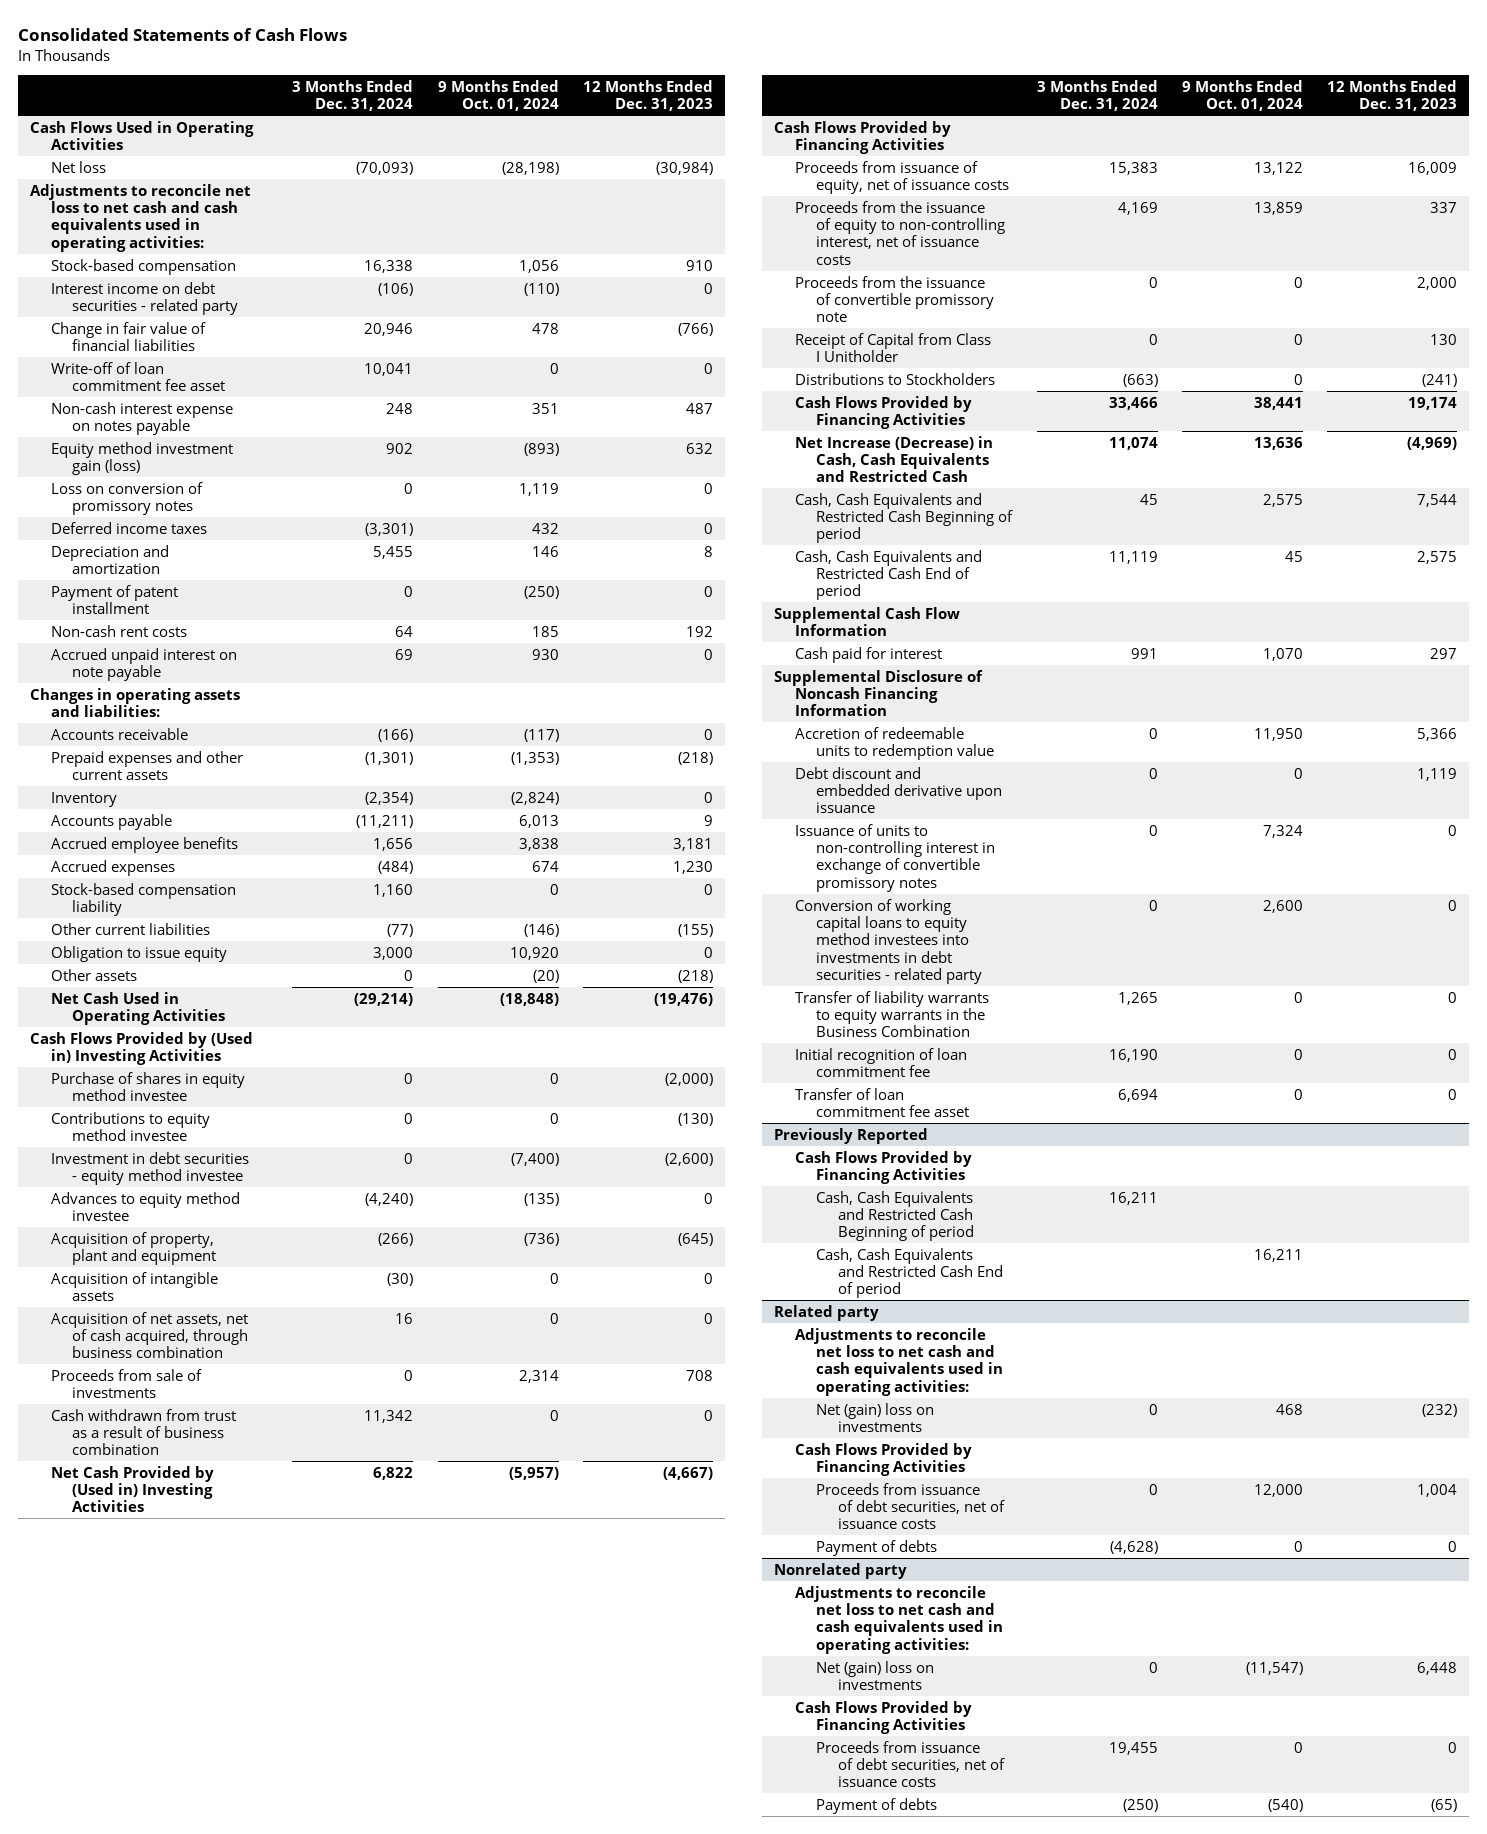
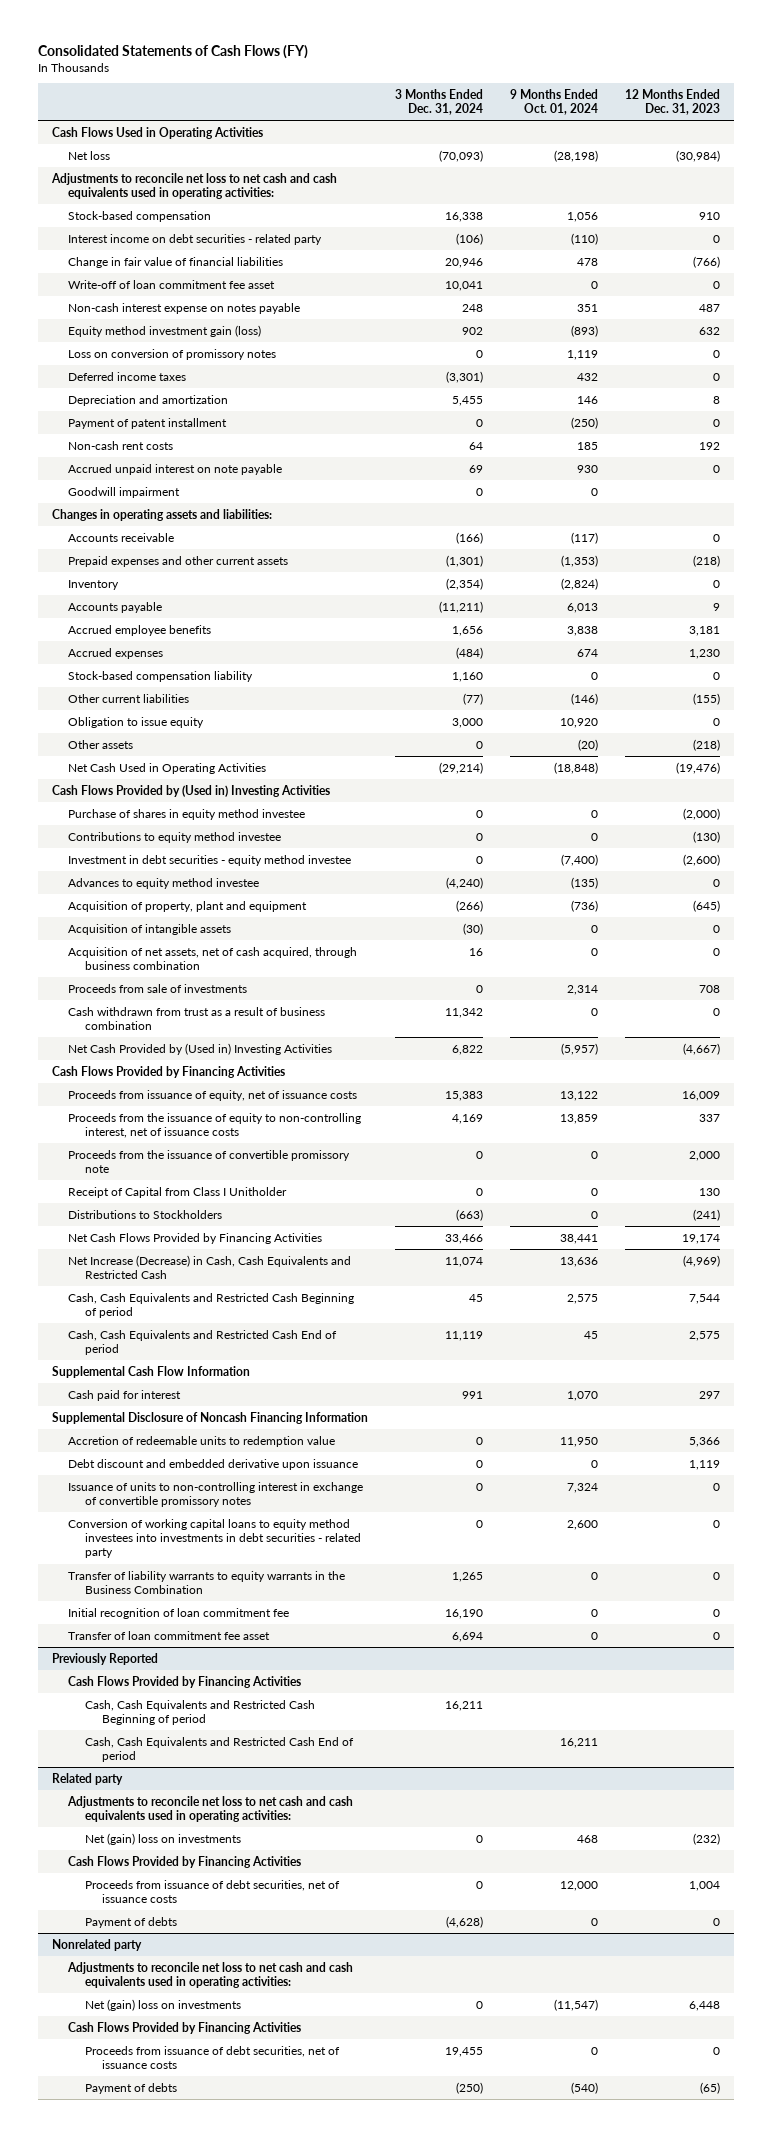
- Consolidated Statements of Cash Flows
+ Consolidated Statements of Cash Flows (FY)
+ Goodwill impairment | 0 | 0 |
- Cash Flows Provided by Financing Activities | 33,466 | 38,441 | 19,174
+ Net Cash Flows Provided by Financing Activities | 33,466 | 38,441 | 19,174

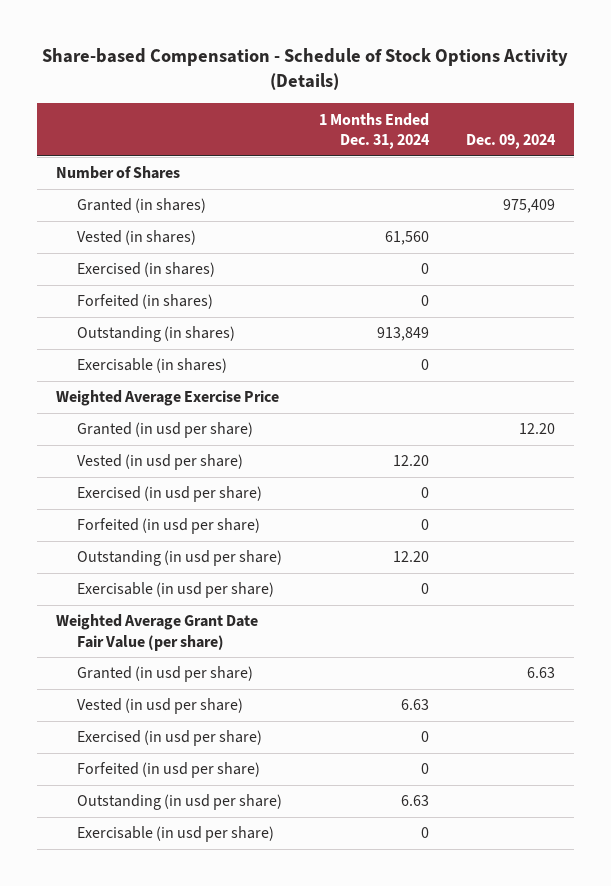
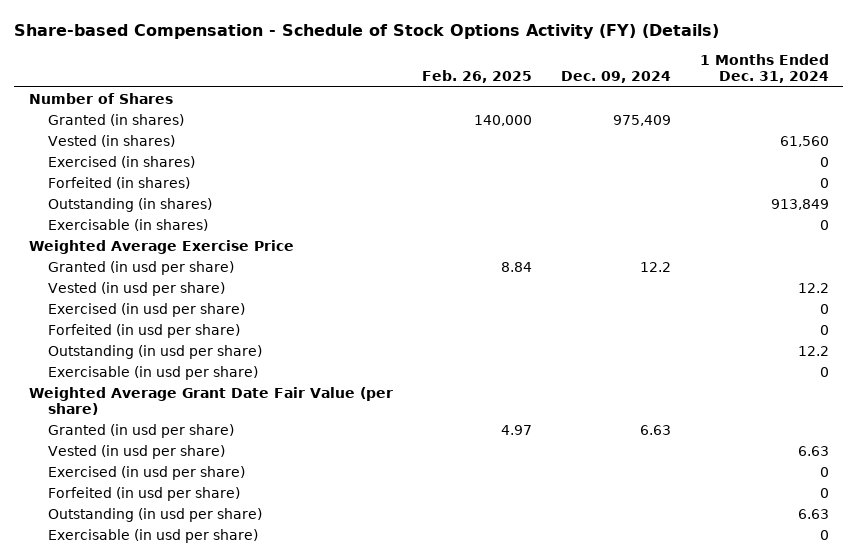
- Share-based Compensation - Schedule of Stock Options Activity (Details)
+ Share-based Compensation - Schedule of Stock Options Activity (FY) (Details)
- | 1 Months Ended Dec. 31, 2024 | Dec. 09, 2024
+ | Feb. 26, 2025 | Dec. 09, 2024 | 1 Months Ended Dec. 31, 2024
- Granted (in usd per share) | | 12.20
- Vested (in usd per share) | 12.20 |
+ Granted (in usd per share) | 8.84 | 12.2 |
+ Vested (in usd per share) | | | 12.2
- Outstanding (in usd per share) | 12.20 |
+ Outstanding (in usd per share) | | | 12.2

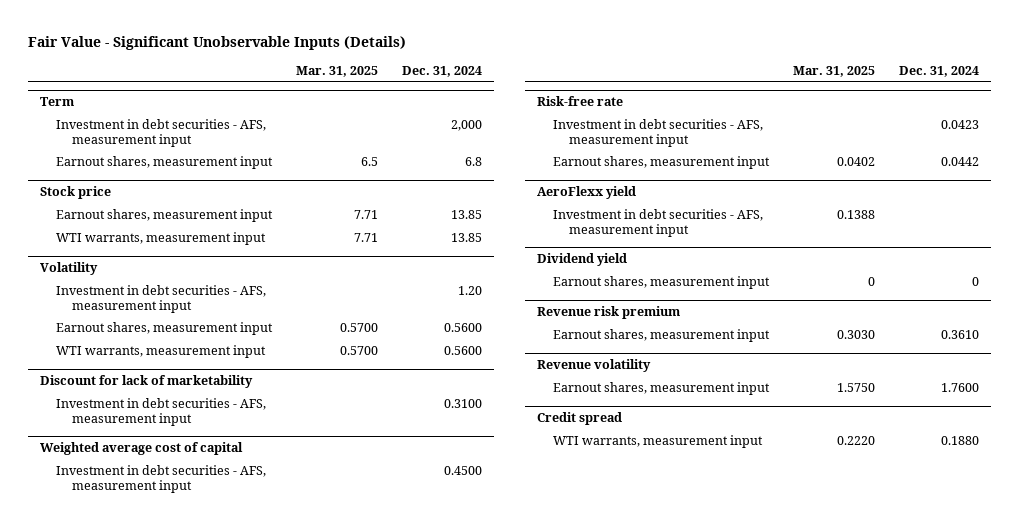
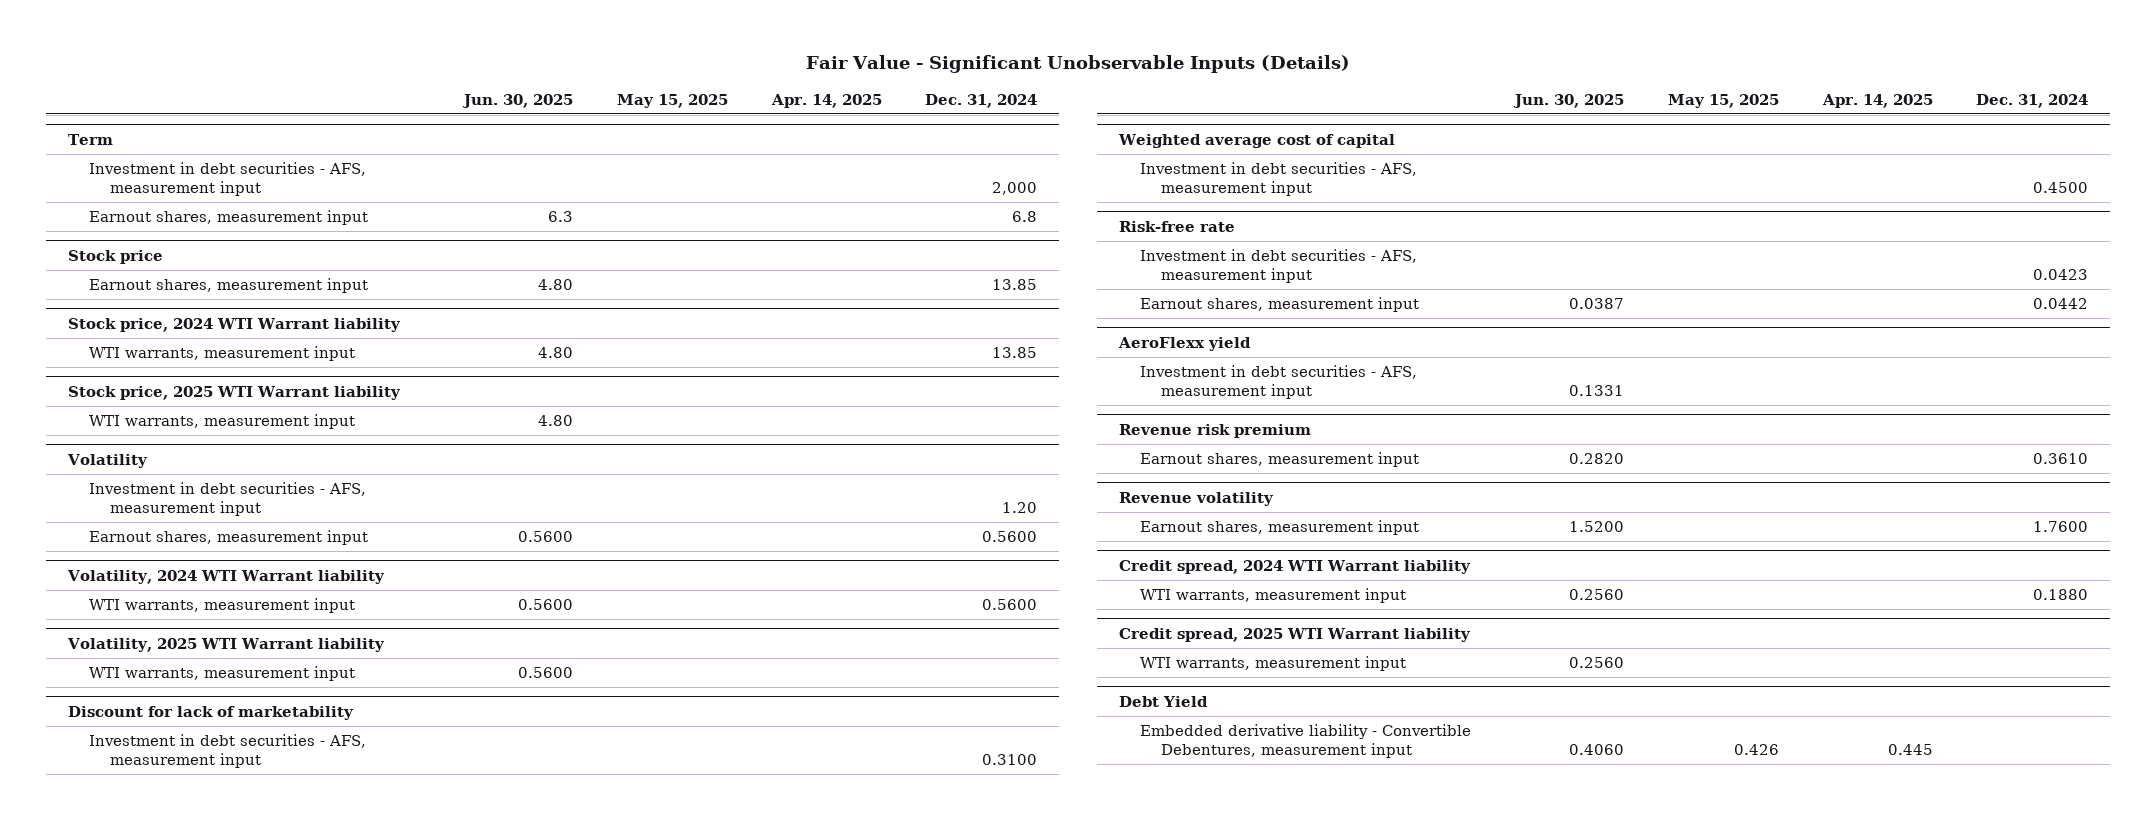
- | Mar. 31, 2025 | Dec. 31, 2024
+ | Jun. 30, 2025 | May 15, 2025 | Apr. 14, 2025 | Dec. 31, 2024
+ Stock price, 2024 WTI Warrant liability
+ Stock price, 2025 WTI Warrant liability
+ WTI warrants, measurement input | 4.80 | | |
+ Volatility, 2024 WTI Warrant liability
+ Volatility, 2025 WTI Warrant liability
+ WTI warrants, measurement input | 0.5600 | | |
- Dividend yield
- Earnout shares, measurement input | 0 | 0
- Credit spread
+ Credit spread, 2024 WTI Warrant liability
+ Credit spread, 2025 WTI Warrant liability
+ WTI warrants, measurement input | 0.2560 | | |
+ Debt Yield
+ Embedded derivative liability - Convertible Debentures, measurement input | 0.4060 | 0.426 | 0.445 |

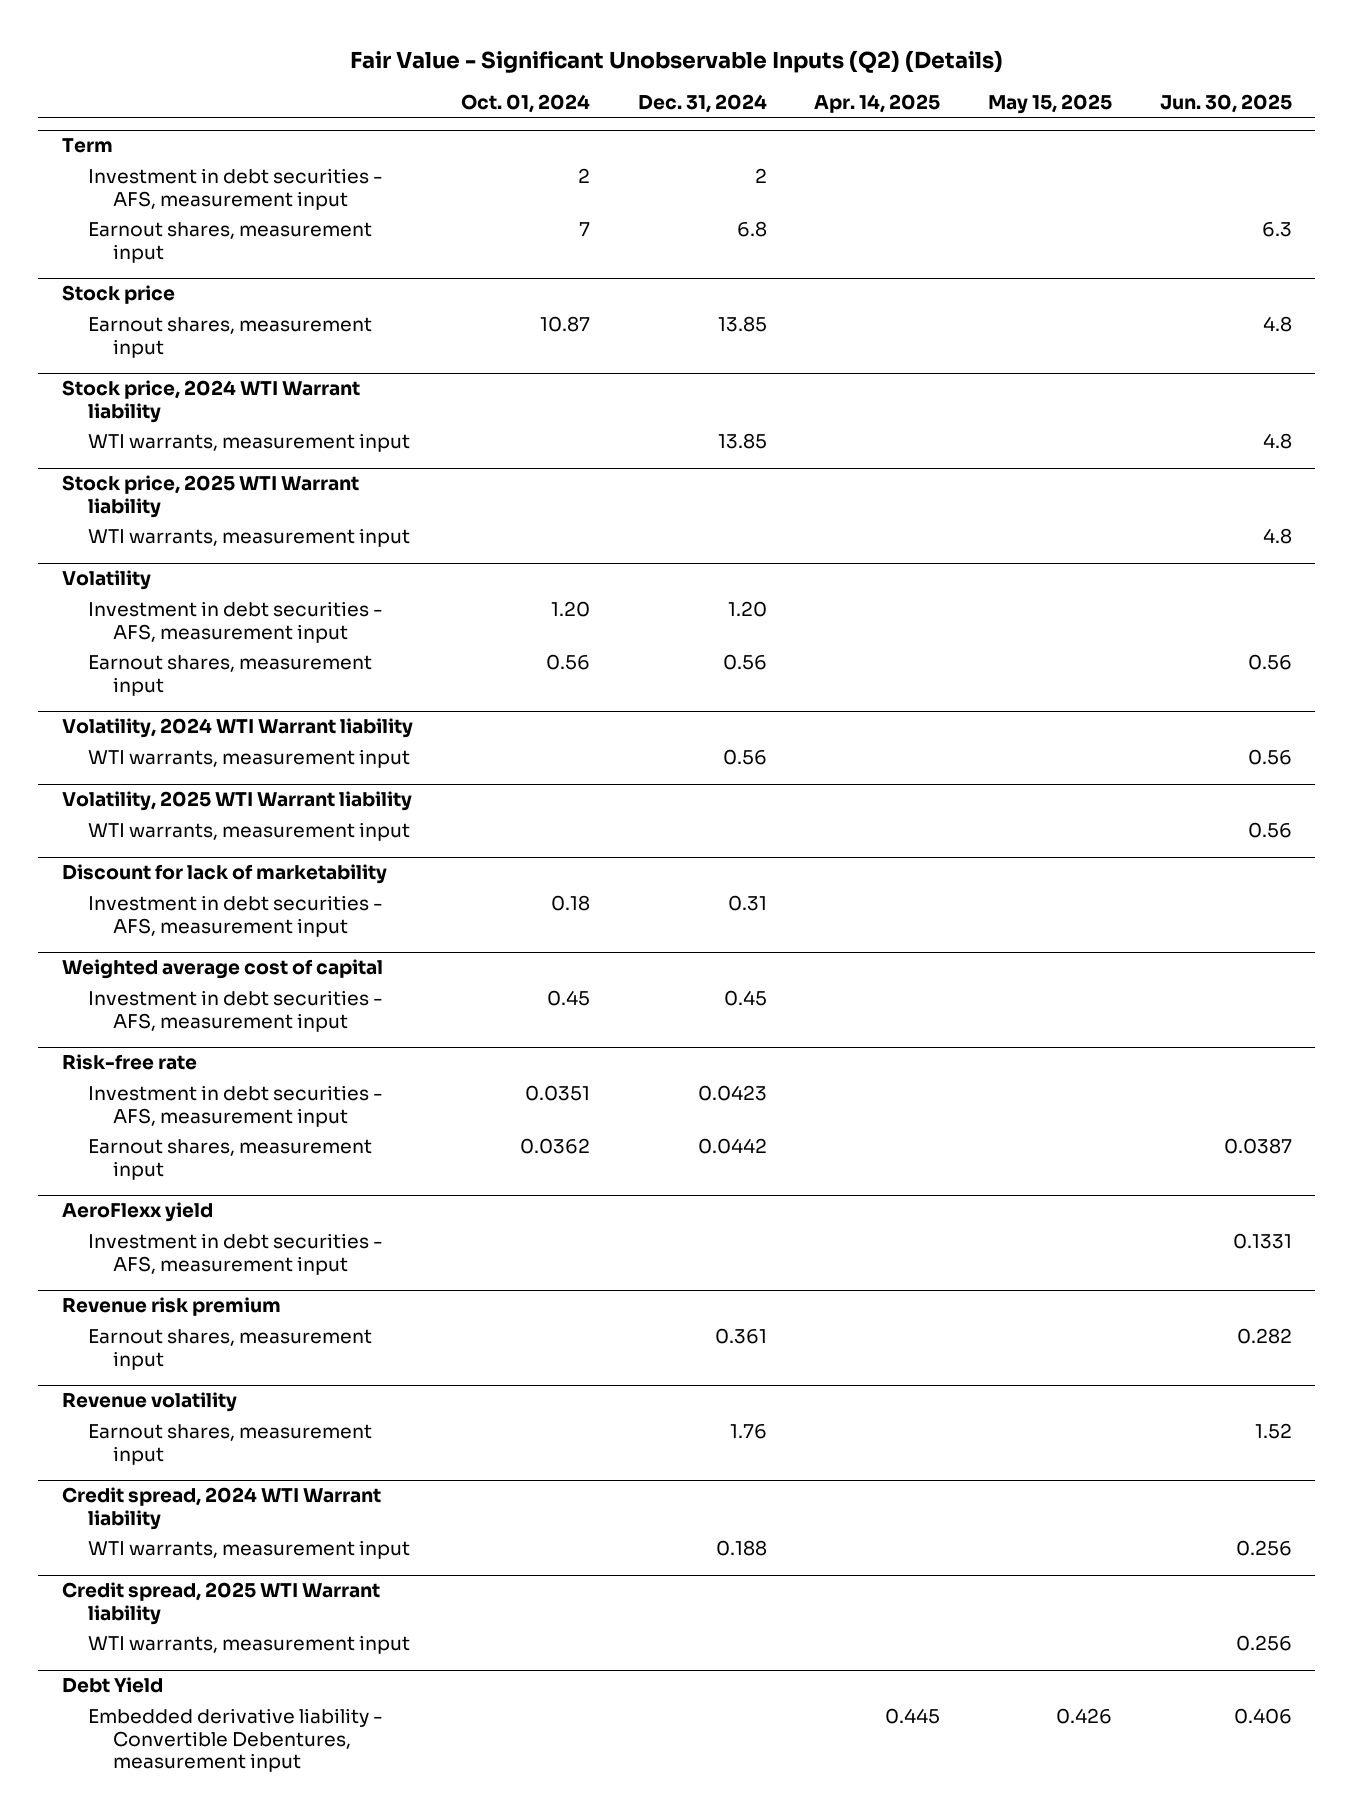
- Fair Value - Significant Unobservable Inputs (Details)
+ Fair Value - Significant Unobservable Inputs (Q2) (Details)
- | Jun. 30, 2025 | May 15, 2025 | Apr. 14, 2025 | Dec. 31, 2024
+ | Oct. 01, 2024 | Dec. 31, 2024 | Apr. 14, 2025 | May 15, 2025 | Jun. 30, 2025
@ Term
- Investment in debt securities - AFS, measurement input | | | | 2,000
+ Investment in debt securities - AFS, measurement input | 2 | 2 | | |
@ Stock price
- Earnout shares, measurement input | 4.80 | | | 13.85
+ Earnout shares, measurement input | 10.87 | 13.85 | | | 4.8
@ Stock price, 2024 WTI Warrant liability
- WTI warrants, measurement input | 4.80 | | | 13.85
+ WTI warrants, measurement input | | 13.85 | | | 4.8
@ Stock price, 2025 WTI Warrant liability
- WTI warrants, measurement input | 4.80 | | |
+ WTI warrants, measurement input | | | | | 4.8
@ Volatility
- Earnout shares, measurement input | 0.5600 | | | 0.5600
+ Earnout shares, measurement input | 0.56 | 0.56 | | | 0.56
@ Volatility, 2024 WTI Warrant liability
- WTI warrants, measurement input | 0.5600 | | | 0.5600
+ WTI warrants, measurement input | | 0.56 | | | 0.56
@ Volatility, 2025 WTI Warrant liability
- WTI warrants, measurement input | 0.5600 | | |
+ WTI warrants, measurement input | | | | | 0.56
@ Discount for lack of marketability
- Investment in debt securities - AFS, measurement input | | | | 0.3100
+ Investment in debt securities - AFS, measurement input | 0.18 | 0.31 | | |
@ Weighted average cost of capital
- Investment in debt securities - AFS, measurement input | | | | 0.4500
+ Investment in debt securities - AFS, measurement input | 0.45 | 0.45 | | |
@ Revenue risk premium
- Earnout shares, measurement input | 0.2820 | | | 0.3610
+ Earnout shares, measurement input | | 0.361 | | | 0.282
@ Revenue volatility
- Earnout shares, measurement input | 1.5200 | | | 1.7600
+ Earnout shares, measurement input | | 1.76 | | | 1.52
@ Credit spread, 2024 WTI Warrant liability
- WTI warrants, measurement input | 0.2560 | | | 0.1880
+ WTI warrants, measurement input | | 0.188 | | | 0.256
@ Credit spread, 2025 WTI Warrant liability
- WTI warrants, measurement input | 0.2560 | | |
+ WTI warrants, measurement input | | | | | 0.256
@ Debt Yield
- Embedded derivative liability - Convertible Debentures, measurement input | 0.4060 | 0.426 | 0.445 |
+ Embedded derivative liability - Convertible Debentures, measurement input | | | 0.445 | 0.426 | 0.406

